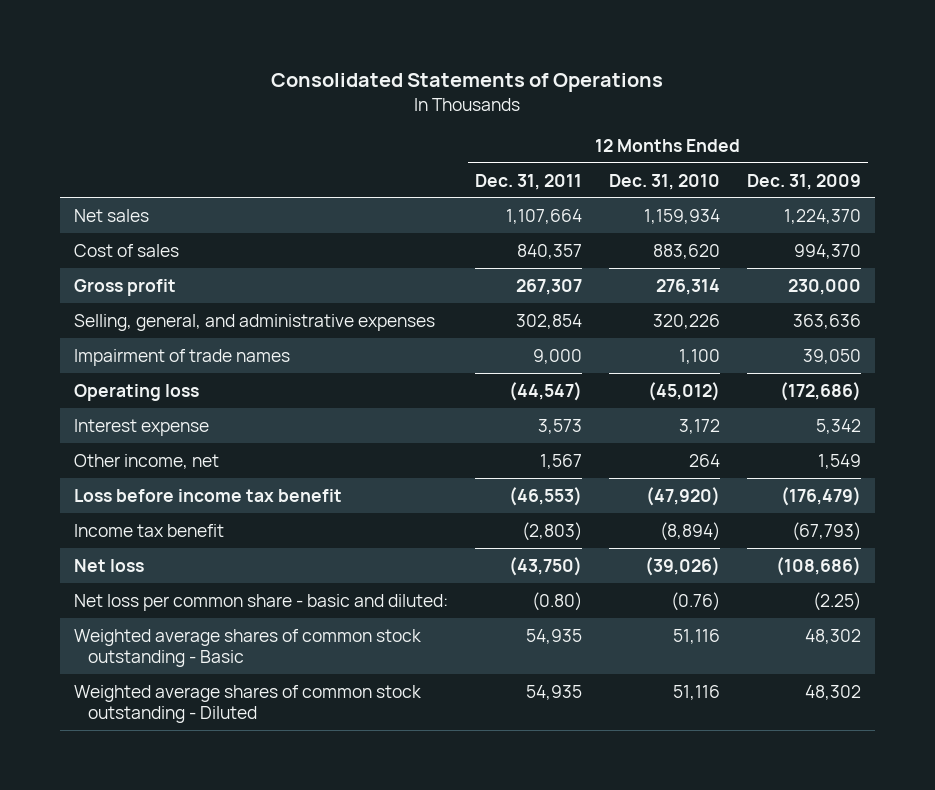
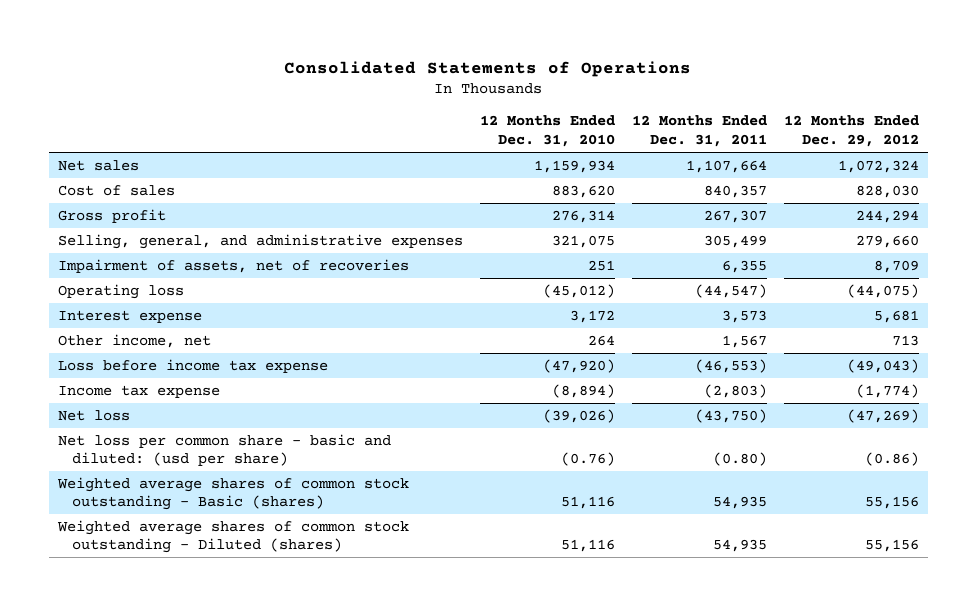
- | 12 Months Ended Dec. 31, 2011 | 12 Months Ended Dec. 31, 2010 | 12 Months Ended Dec. 31, 2009
+ | 12 Months Ended Dec. 31, 2010 | 12 Months Ended Dec. 31, 2011 | 12 Months Ended Dec. 29, 2012
- Selling, general, and administrative expenses | 302,854 | 320,226 | 363,636
- Impairment of trade names | 9,000 | 1,100 | 39,050
+ Selling, general, and administrative expenses | 321,075 | 305,499 | 279,660
+ Impairment of assets, net of recoveries | 251 | 6,355 | 8,709
- Loss before income tax benefit | (46,553) | (47,920) | (176,479)
- Income tax benefit | (2,803) | (8,894) | (67,793)
+ Loss before income tax expense | (47,920) | (46,553) | (49,043)
+ Income tax expense | (8,894) | (2,803) | (1,774)
- Net loss per common share - basic and diluted: | (0.80) | (0.76) | (2.25)
- Weighted average shares of common stock outstanding - Basic | 54,935 | 51,116 | 48,302
- Weighted average shares of common stock outstanding - Diluted | 54,935 | 51,116 | 48,302
+ Net loss per common share - basic and diluted: (usd per share) | (0.76) | (0.80) | (0.86)
+ Weighted average shares of common stock outstanding - Basic (shares) | 51,116 | 54,935 | 55,156
+ Weighted average shares of common stock outstanding - Diluted (shares) | 51,116 | 54,935 | 55,156

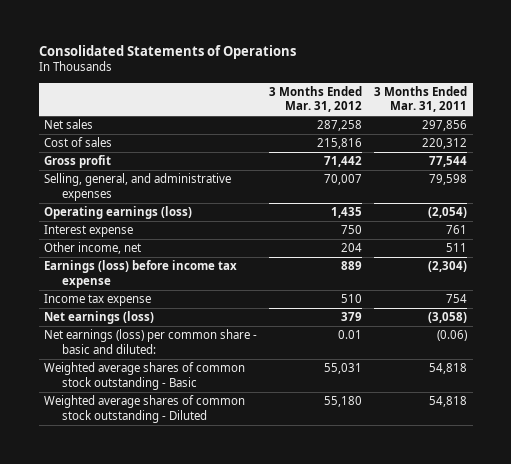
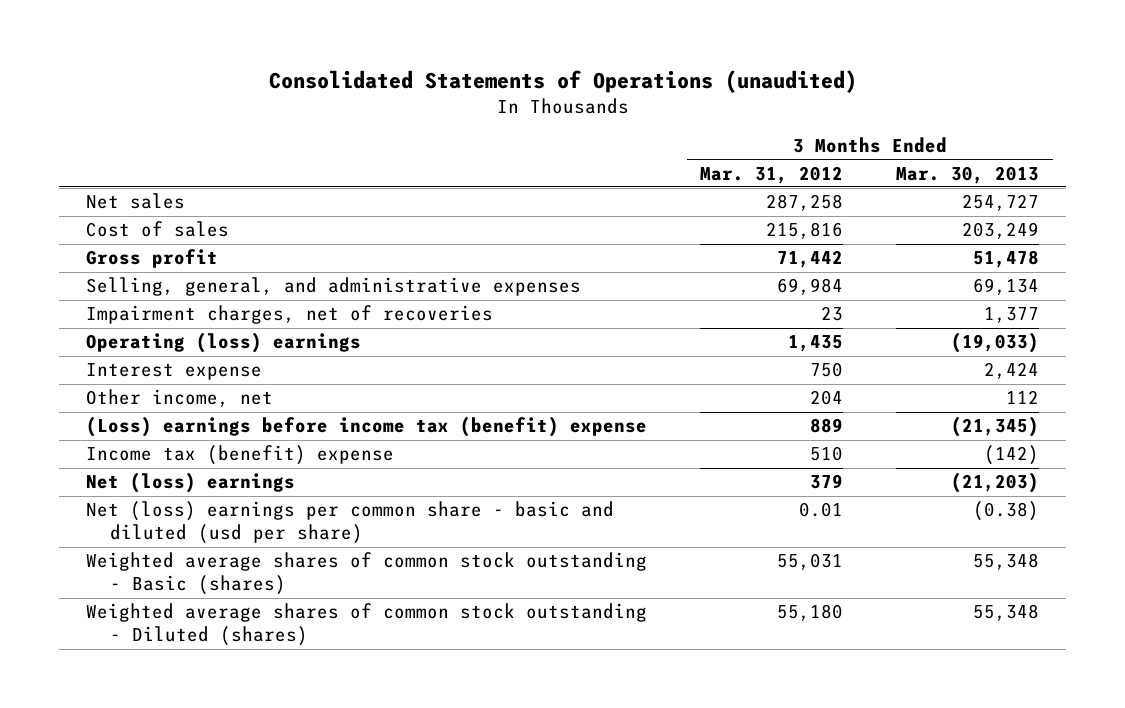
- Consolidated Statements of Operations
+ Consolidated Statements of Operations (unaudited)
- | 3 Months Ended Mar. 31, 2012 | 3 Months Ended Mar. 31, 2011
+ | 3 Months Ended Mar. 31, 2012 | 3 Months Ended Mar. 30, 2013
- Selling, general, and administrative expenses | 70,007 | 79,598
- Operating earnings (loss) | 1,435 | (2,054)
+ Selling, general, and administrative expenses | 69,984 | 69,134
+ Impairment charges, net of recoveries | 23 | 1,377
+ Operating (loss) earnings | 1,435 | (19,033)
- Earnings (loss) before income tax expense | 889 | (2,304)
- Income tax expense | 510 | 754
- Net earnings (loss) | 379 | (3,058)
- Net earnings (loss) per common share - basic and diluted: | 0.01 | (0.06)
- Weighted average shares of common stock outstanding - Basic | 55,031 | 54,818
- Weighted average shares of common stock outstanding - Diluted | 55,180 | 54,818
+ (Loss) earnings before income tax (benefit) expense | 889 | (21,345)
+ Income tax (benefit) expense | 510 | (142)
+ Net (loss) earnings | 379 | (21,203)
+ Net (loss) earnings per common share - basic and diluted (usd per share) | 0.01 | (0.38)
+ Weighted average shares of common stock outstanding - Basic (shares) | 55,031 | 55,348
+ Weighted average shares of common stock outstanding - Diluted (shares) | 55,180 | 55,348

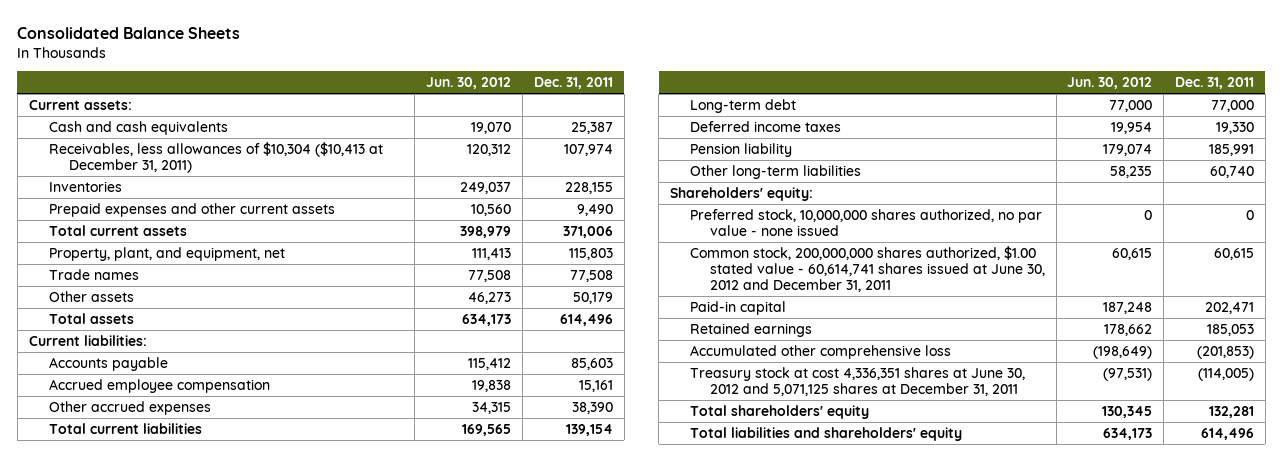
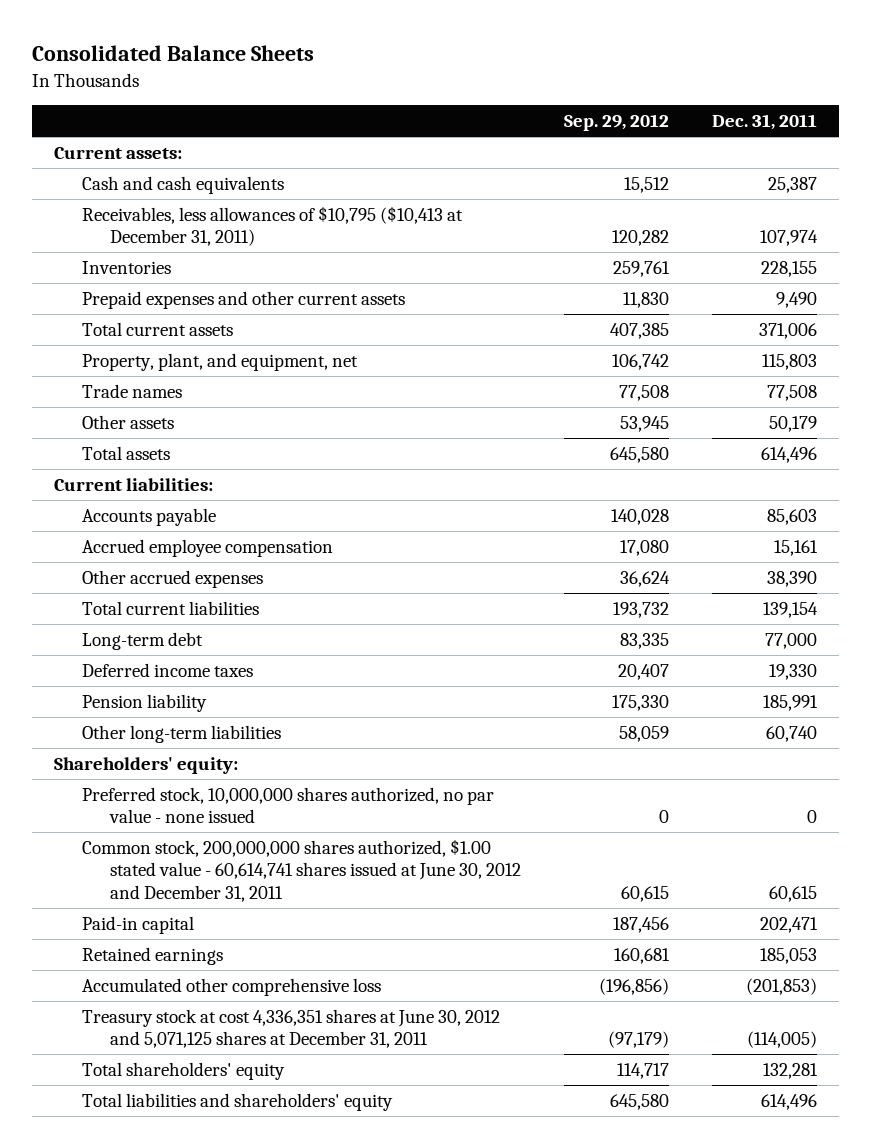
- | Jun. 30, 2012 | Dec. 31, 2011
+ | Sep. 29, 2012 | Dec. 31, 2011
- Receivables, less allowances of $10,304 ($10,413 at December 31, 2011) | 120,312 | 107,974
+ Receivables, less allowances of $10,795 ($10,413 at December 31, 2011) | 120,282 | 107,974

